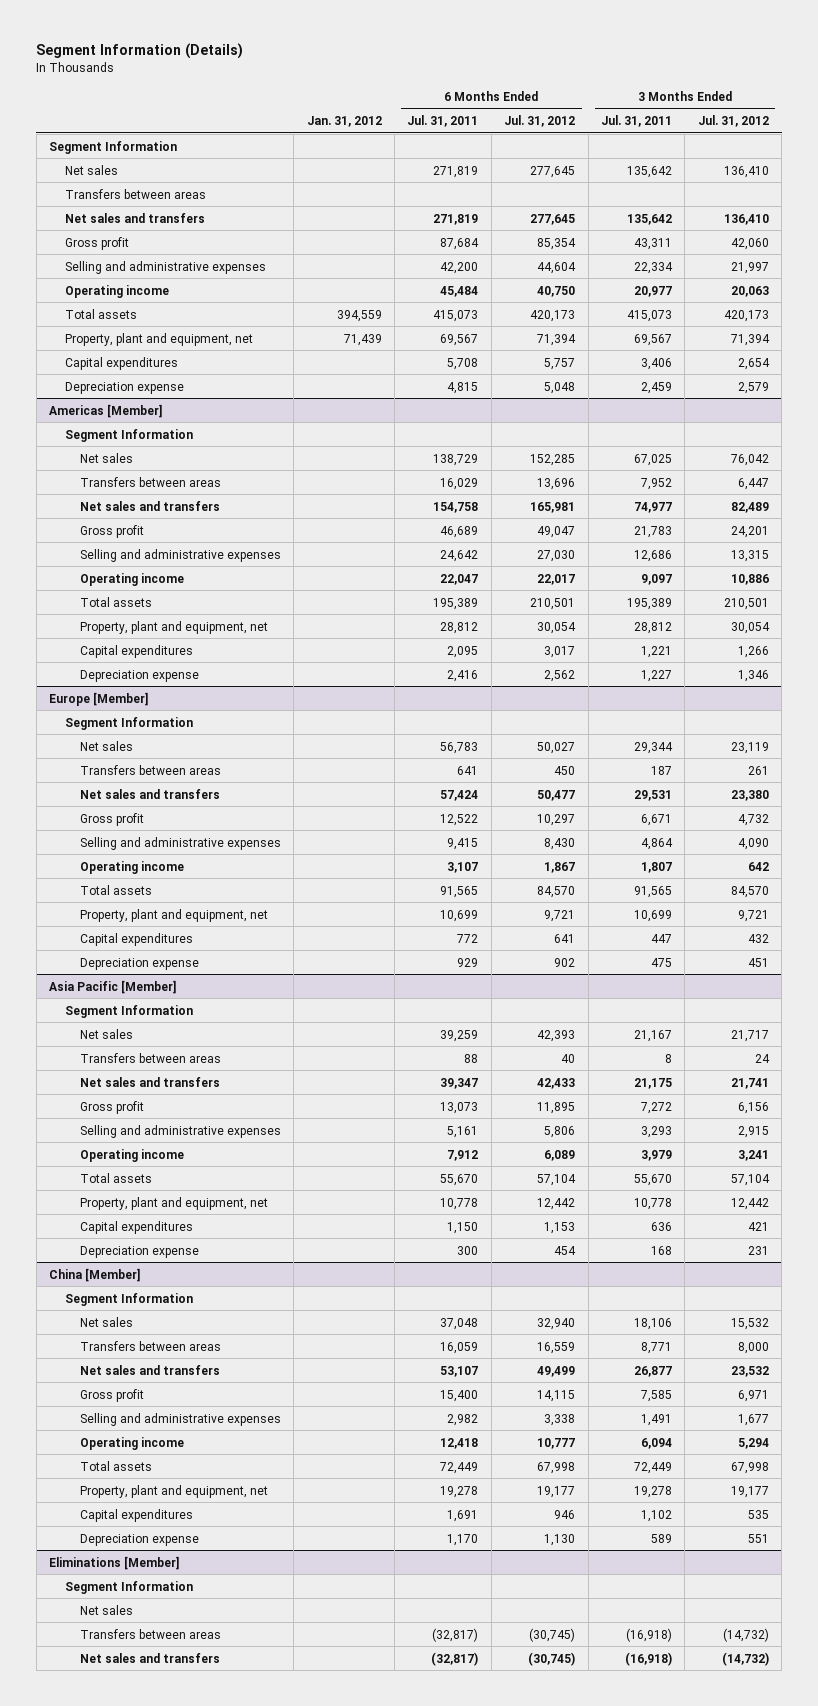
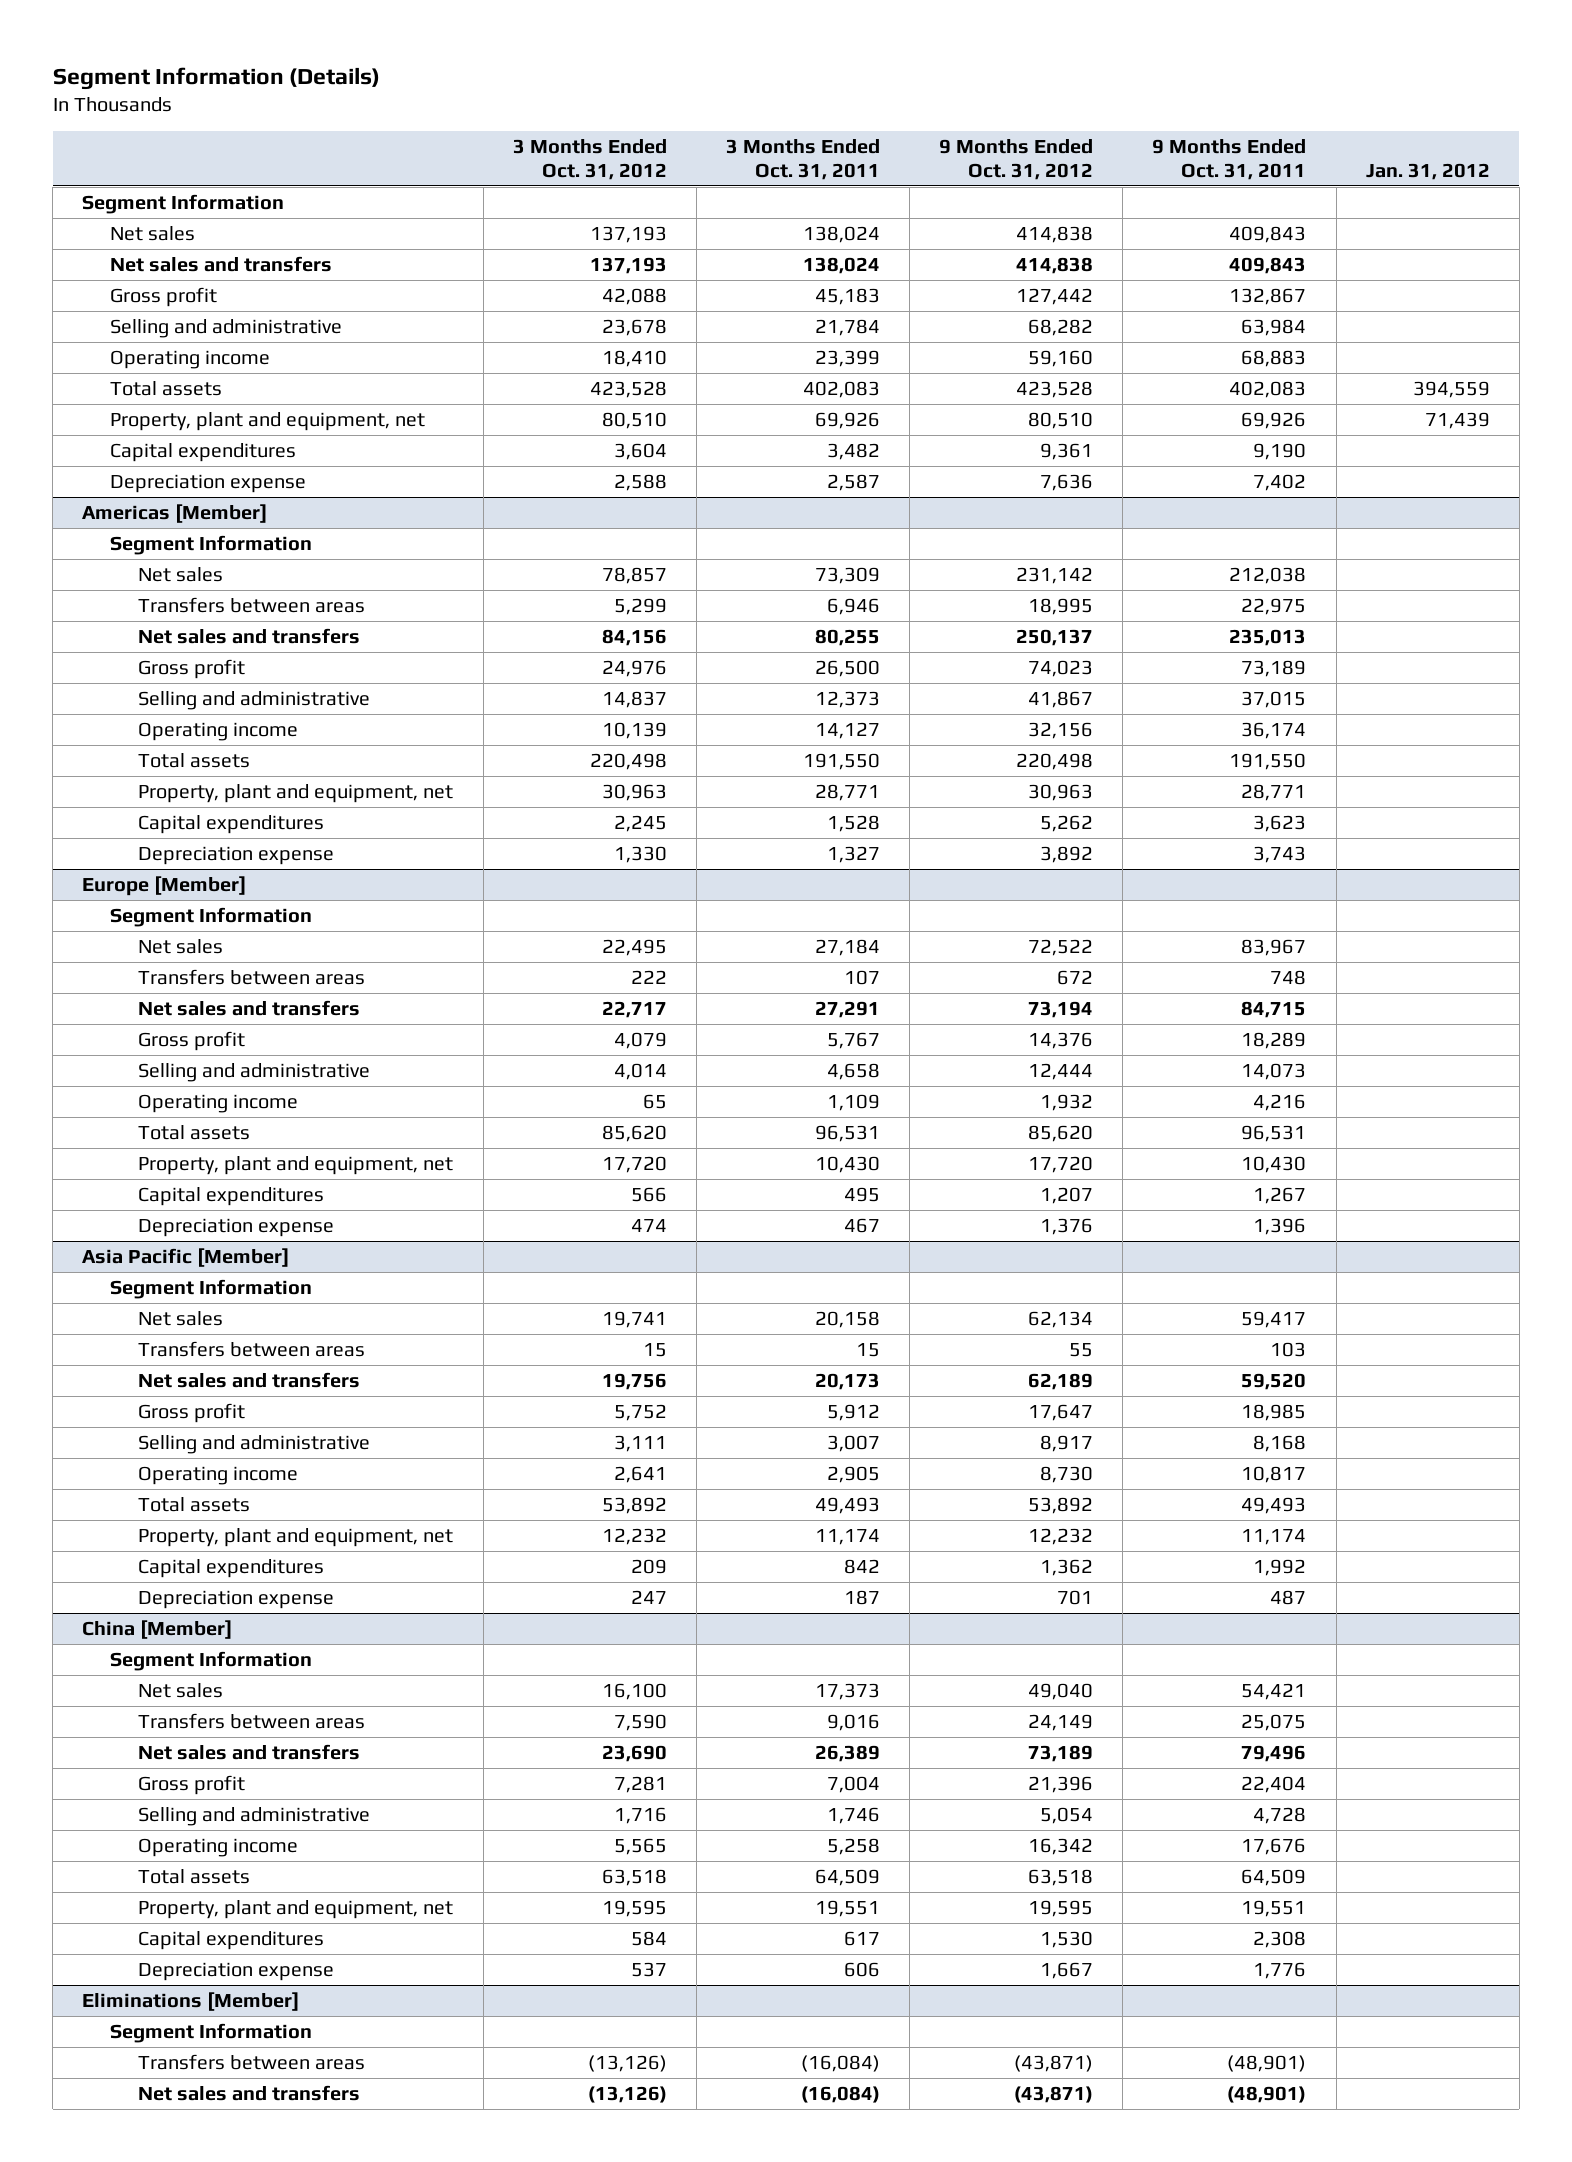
- | Jan. 31, 2012 | 6 Months Ended Jul. 31, 2011 | 6 Months Ended Jul. 31, 2012 | 3 Months Ended Jul. 31, 2011 | 3 Months Ended Jul. 31, 2012
+ | 3 Months Ended Oct. 31, 2012 | 3 Months Ended Oct. 31, 2011 | 9 Months Ended Oct. 31, 2012 | 9 Months Ended Oct. 31, 2011 | Jan. 31, 2012
- Transfers between areas
- Selling and administrative expenses | | 42,200 | 44,604 | 22,334 | 21,997
+ Selling and administrative | 23,678 | 21,784 | 68,282 | 63,984 |
@ Americas [Member]
- Selling and administrative expenses | | 24,642 | 27,030 | 12,686 | 13,315
+ Selling and administrative | 14,837 | 12,373 | 41,867 | 37,015 |
@ Europe [Member]
- Selling and administrative expenses | | 9,415 | 8,430 | 4,864 | 4,090
+ Selling and administrative | 4,014 | 4,658 | 12,444 | 14,073 |
@ Asia Pacific [Member]
- Selling and administrative expenses | | 5,161 | 5,806 | 3,293 | 2,915
+ Selling and administrative | 3,111 | 3,007 | 8,917 | 8,168 |
@ China [Member]
- Selling and administrative expenses | | 2,982 | 3,338 | 1,491 | 1,677
+ Selling and administrative | 1,716 | 1,746 | 5,054 | 4,728 |
@ Eliminations [Member]
- Net sales

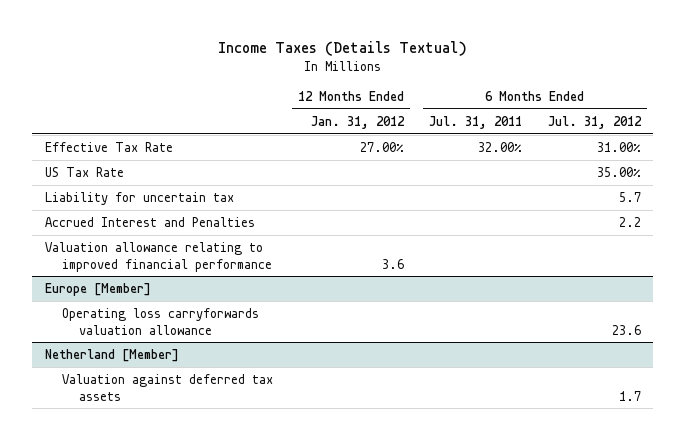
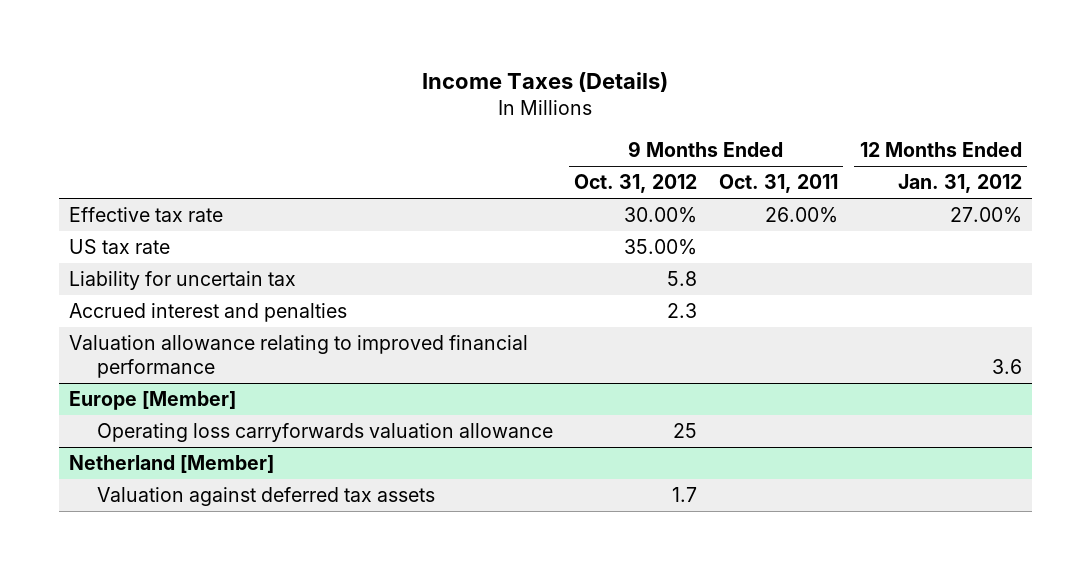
- Income Taxes (Details Textual)
+ Income Taxes (Details)
- | 12 Months Ended Jan. 31, 2012 | 6 Months Ended Jul. 31, 2011 | 6 Months Ended Jul. 31, 2012
+ | 9 Months Ended Oct. 31, 2012 | 9 Months Ended Oct. 31, 2011 | 12 Months Ended Jan. 31, 2012
- Effective Tax Rate | 27.00% | 32.00% | 31.00%
- US Tax Rate | | | 35.00%
+ Effective tax rate | 30.00% | 26.00% | 27.00%
+ US tax rate | 35.00% | |
- Accrued Interest and Penalties | | | 2.2
+ Accrued interest and penalties | 2.3 | |

